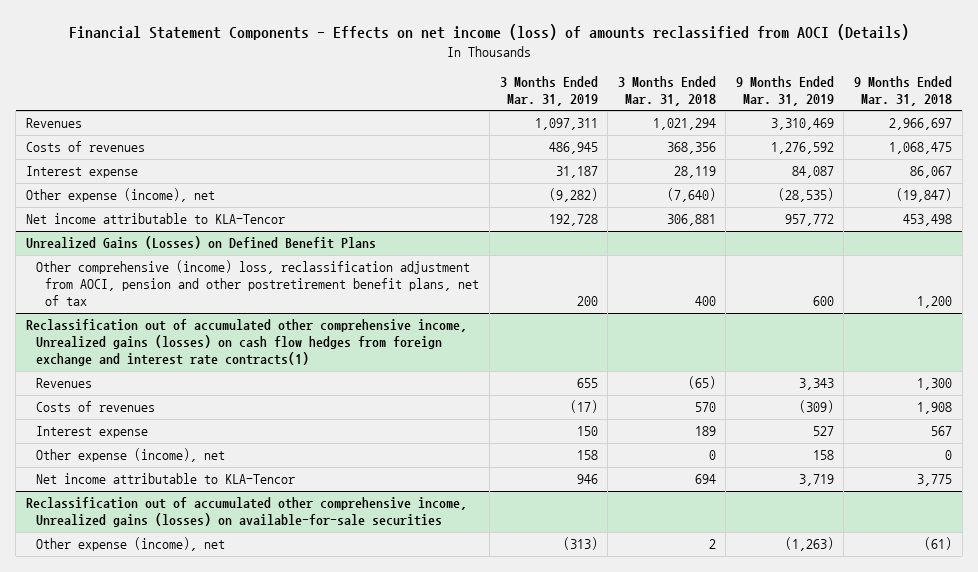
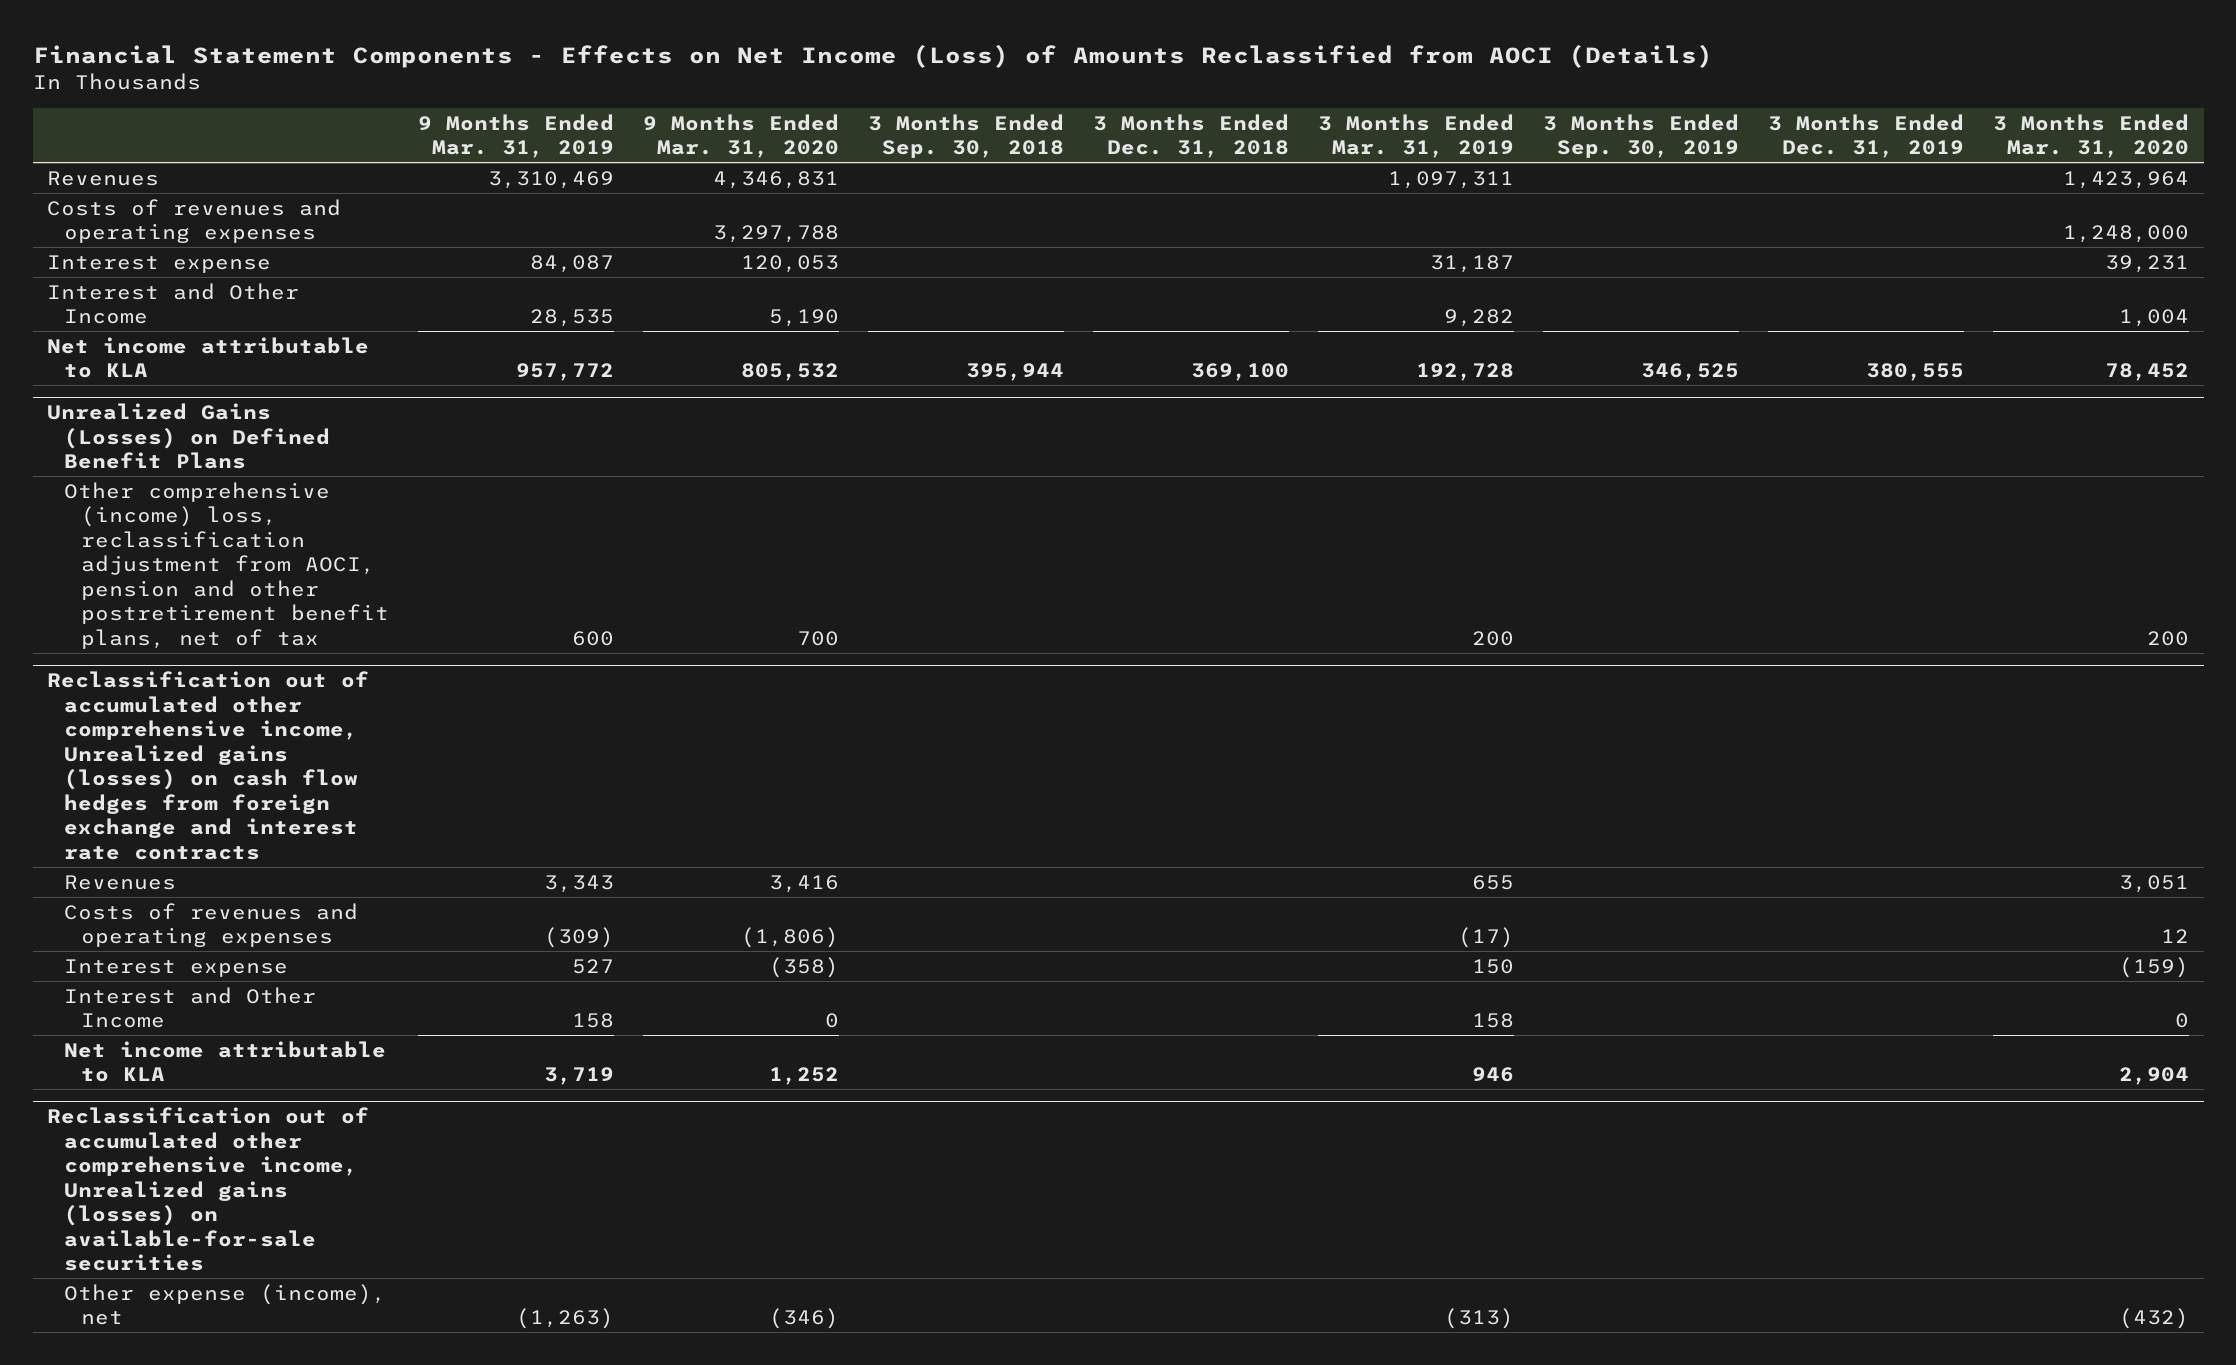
- Financial Statement Components - Effects on net income (loss) of amounts reclassified from AOCI (Details)
+ Financial Statement Components - Effects on Net Income (Loss) of Amounts Reclassified from AOCI (Details)
- | 3 Months Ended Mar. 31, 2019 | 3 Months Ended Mar. 31, 2018 | 9 Months Ended Mar. 31, 2019 | 9 Months Ended Mar. 31, 2018
+ | 9 Months Ended Mar. 31, 2019 | 9 Months Ended Mar. 31, 2020 | 3 Months Ended Sep. 30, 2018 | 3 Months Ended Dec. 31, 2018 | 3 Months Ended Mar. 31, 2019 | 3 Months Ended Sep. 30, 2019 | 3 Months Ended Dec. 31, 2019 | 3 Months Ended Mar. 31, 2020
- Costs of revenues | 486,945 | 368,356 | 1,276,592 | 1,068,475
+ Costs of revenues and operating expenses | | 3,297,788 | | | | | | 1,248,000
- Other expense (income), net | (9,282) | (7,640) | (28,535) | (19,847)
- Net income attributable to KLA-Tencor | 192,728 | 306,881 | 957,772 | 453,498
+ Interest and Other Income | 28,535 | 5,190 | | | 9,282 | | | 1,004
+ Net income attributable to KLA | 957,772 | 805,532 | 395,944 | 369,100 | 192,728 | 346,525 | 380,555 | 78,452
- Reclassification out of accumulated other comprehensive income, Unrealized gains (losses) on cash flow hedges from foreign exchange and interest rate contracts(1)
+ Reclassification out of accumulated other comprehensive income, Unrealized gains (losses) on cash flow hedges from foreign exchange and interest rate contracts
- Costs of revenues | (17) | 570 | (309) | 1,908
+ Costs of revenues and operating expenses | (309) | (1,806) | | | (17) | | | 12
- Other expense (income), net | 158 | 0 | 158 | 0
- Net income attributable to KLA-Tencor | 946 | 694 | 3,719 | 3,775
+ Interest and Other Income | 158 | 0 | | | 158 | | | 0
+ Net income attributable to KLA | 3,719 | 1,252 | | | 946 | | | 2,904

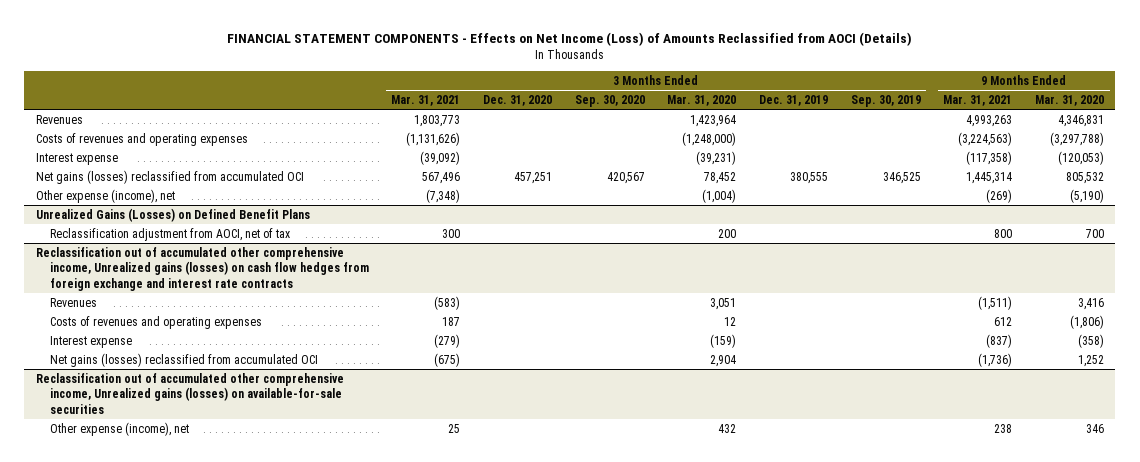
- Financial Statement Components - Effects on Net Income (Loss) of Amounts Reclassified from AOCI (Details)
+ FINANCIAL STATEMENT COMPONENTS - Effects on Net Income (Loss) of Amounts Reclassified from AOCI (Details)
- | 9 Months Ended Mar. 31, 2019 | 9 Months Ended Mar. 31, 2020 | 3 Months Ended Sep. 30, 2018 | 3 Months Ended Dec. 31, 2018 | 3 Months Ended Mar. 31, 2019 | 3 Months Ended Sep. 30, 2019 | 3 Months Ended Dec. 31, 2019 | 3 Months Ended Mar. 31, 2020
+ | 3 Months Ended Mar. 31, 2021 | 3 Months Ended Dec. 31, 2020 | 3 Months Ended Sep. 30, 2020 | 3 Months Ended Mar. 31, 2020 | 3 Months Ended Dec. 31, 2019 | 3 Months Ended Sep. 30, 2019 | 9 Months Ended Mar. 31, 2021 | 9 Months Ended Mar. 31, 2020
- Costs of revenues and operating expenses | | 3,297,788 | | | | | | 1,248,000
- Interest expense | 84,087 | 120,053 | | | 31,187 | | | 39,231
- Interest and Other Income | 28,535 | 5,190 | | | 9,282 | | | 1,004
- Net income attributable to KLA | 957,772 | 805,532 | 395,944 | 369,100 | 192,728 | 346,525 | 380,555 | 78,452
+ Costs of revenues and operating expenses | (1,131,626) | | | (1,248,000) | | | (3,224,563) | (3,297,788)
+ Interest expense | (39,092) | | | (39,231) | | | (117,358) | (120,053)
+ Net gains (losses) reclassified from accumulated OCI | 567,496 | 457,251 | 420,567 | 78,452 | 380,555 | 346,525 | 1,445,314 | 805,532
+ Other expense (income), net | (7,348) | | | (1,004) | | | (269) | (5,190)
@ Unrealized Gains (Losses) on Defined Benefit Plans
- Other comprehensive (income) loss, reclassification adjustment from AOCI, pension and other postretirement benefit plans, net of tax | 600 | 700 | | | 200 | | | 200
+ Reclassification adjustment from AOCI, net of tax | 300 | | | 200 | | | 800 | 700
@ Reclassification out of accumulated other comprehensive income, Unrealized gains (losses) on cash flow hedges from foreign exchange and interest rate contracts
- Interest and Other Income | 158 | 0 | | | 158 | | | 0
- Net income attributable to KLA | 3,719 | 1,252 | | | 946 | | | 2,904
+ Net gains (losses) reclassified from accumulated OCI | (675) | | | 2,904 | | | (1,736) | 1,252
@ Reclassification out of accumulated other comprehensive income, Unrealized gains (losses) on available-for-sale securities
- Other expense (income), net | (1,263) | (346) | | | (313) | | | (432)
+ Other expense (income), net | 25 | | | 432 | | | 238 | 346

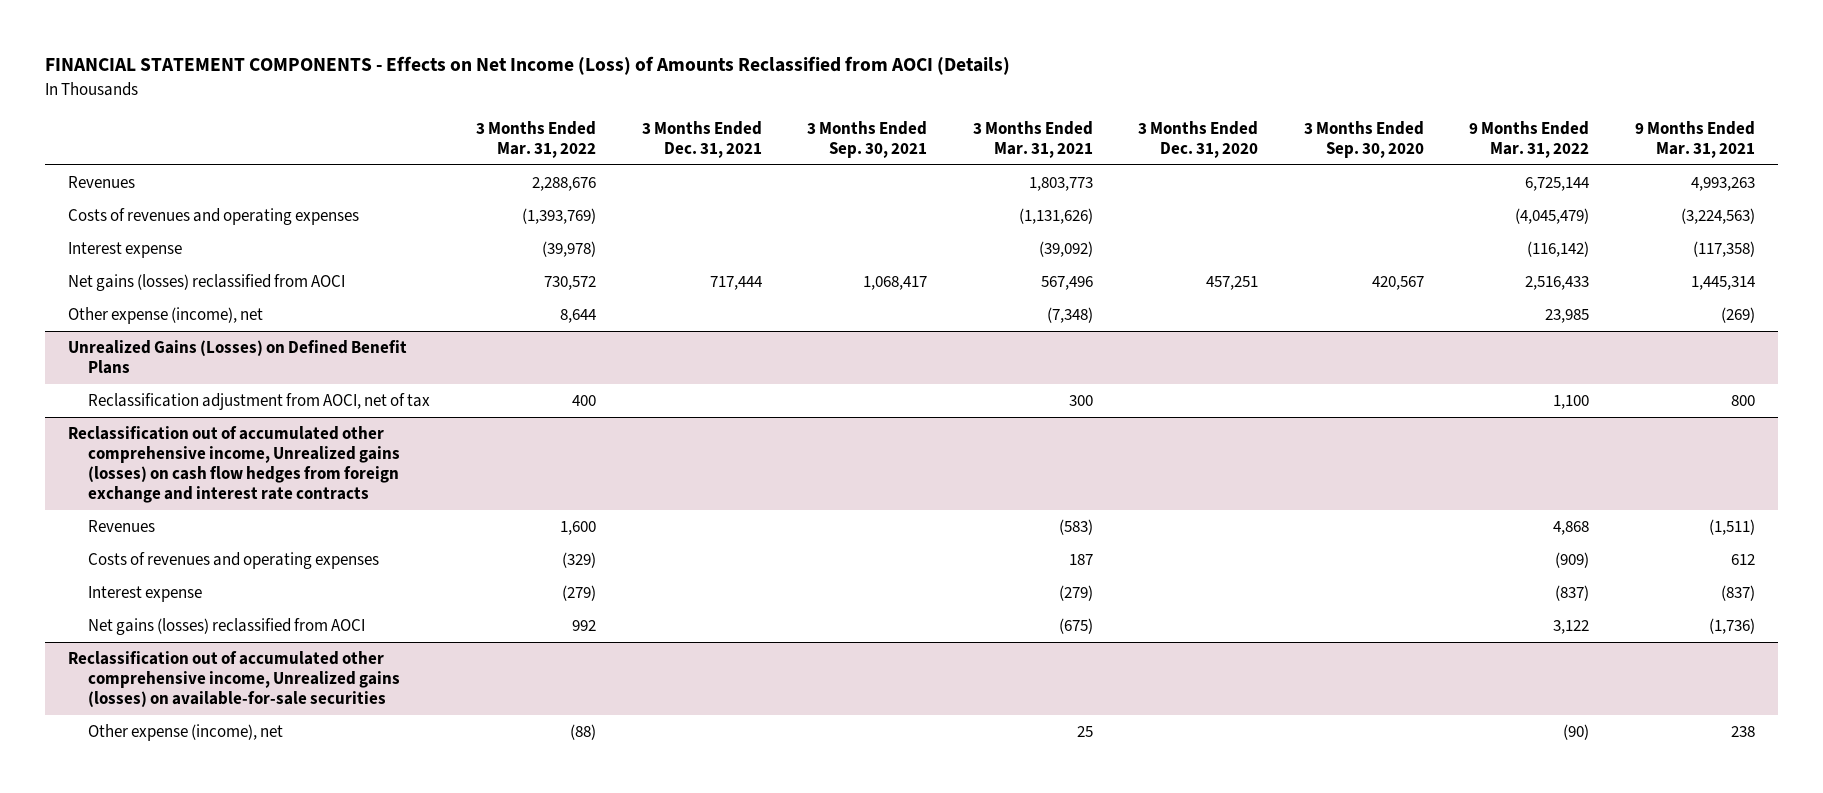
- | 3 Months Ended Mar. 31, 2021 | 3 Months Ended Dec. 31, 2020 | 3 Months Ended Sep. 30, 2020 | 3 Months Ended Mar. 31, 2020 | 3 Months Ended Dec. 31, 2019 | 3 Months Ended Sep. 30, 2019 | 9 Months Ended Mar. 31, 2021 | 9 Months Ended Mar. 31, 2020
+ | 3 Months Ended Mar. 31, 2022 | 3 Months Ended Dec. 31, 2021 | 3 Months Ended Sep. 30, 2021 | 3 Months Ended Mar. 31, 2021 | 3 Months Ended Dec. 31, 2020 | 3 Months Ended Sep. 30, 2020 | 9 Months Ended Mar. 31, 2022 | 9 Months Ended Mar. 31, 2021
- Net gains (losses) reclassified from accumulated OCI | 567,496 | 457,251 | 420,567 | 78,452 | 380,555 | 346,525 | 1,445,314 | 805,532
+ Net gains (losses) reclassified from AOCI | 730,572 | 717,444 | 1,068,417 | 567,496 | 457,251 | 420,567 | 2,516,433 | 1,445,314
@ Reclassification out of accumulated other comprehensive income, Unrealized gains (losses) on cash flow hedges from foreign exchange and interest rate contracts
- Net gains (losses) reclassified from accumulated OCI | (675) | | | 2,904 | | | (1,736) | 1,252
+ Net gains (losses) reclassified from AOCI | 992 | | | (675) | | | 3,122 | (1,736)

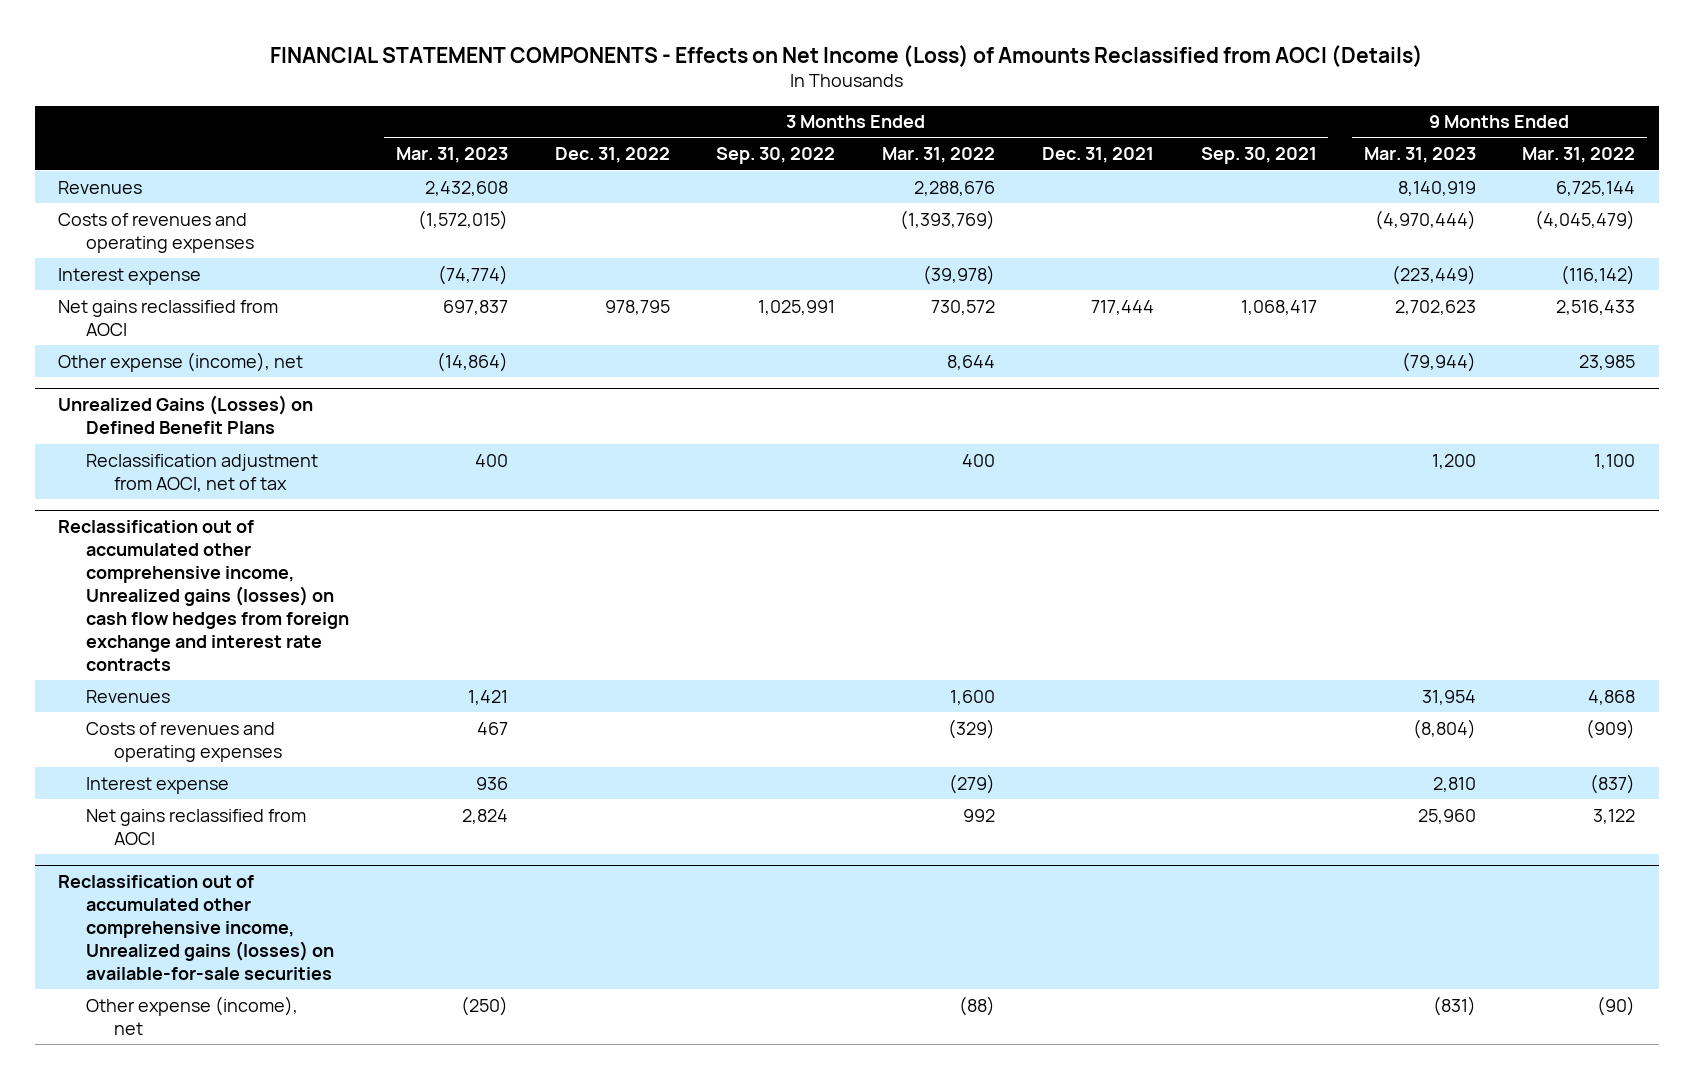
- | 3 Months Ended Mar. 31, 2022 | 3 Months Ended Dec. 31, 2021 | 3 Months Ended Sep. 30, 2021 | 3 Months Ended Mar. 31, 2021 | 3 Months Ended Dec. 31, 2020 | 3 Months Ended Sep. 30, 2020 | 9 Months Ended Mar. 31, 2022 | 9 Months Ended Mar. 31, 2021
+ | 3 Months Ended Mar. 31, 2023 | 3 Months Ended Dec. 31, 2022 | 3 Months Ended Sep. 30, 2022 | 3 Months Ended Mar. 31, 2022 | 3 Months Ended Dec. 31, 2021 | 3 Months Ended Sep. 30, 2021 | 9 Months Ended Mar. 31, 2023 | 9 Months Ended Mar. 31, 2022
- Net gains (losses) reclassified from AOCI | 730,572 | 717,444 | 1,068,417 | 567,496 | 457,251 | 420,567 | 2,516,433 | 1,445,314
+ Net gains reclassified from AOCI | 697,837 | 978,795 | 1,025,991 | 730,572 | 717,444 | 1,068,417 | 2,702,623 | 2,516,433
@ Reclassification out of accumulated other comprehensive income, Unrealized gains (losses) on cash flow hedges from foreign exchange and interest rate contracts
- Net gains (losses) reclassified from AOCI | 992 | | | (675) | | | 3,122 | (1,736)
+ Net gains reclassified from AOCI | 2,824 | | | 992 | | | 25,960 | 3,122

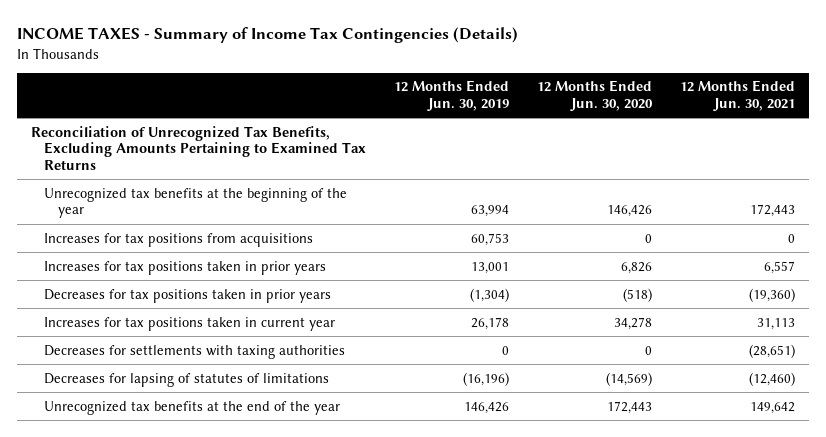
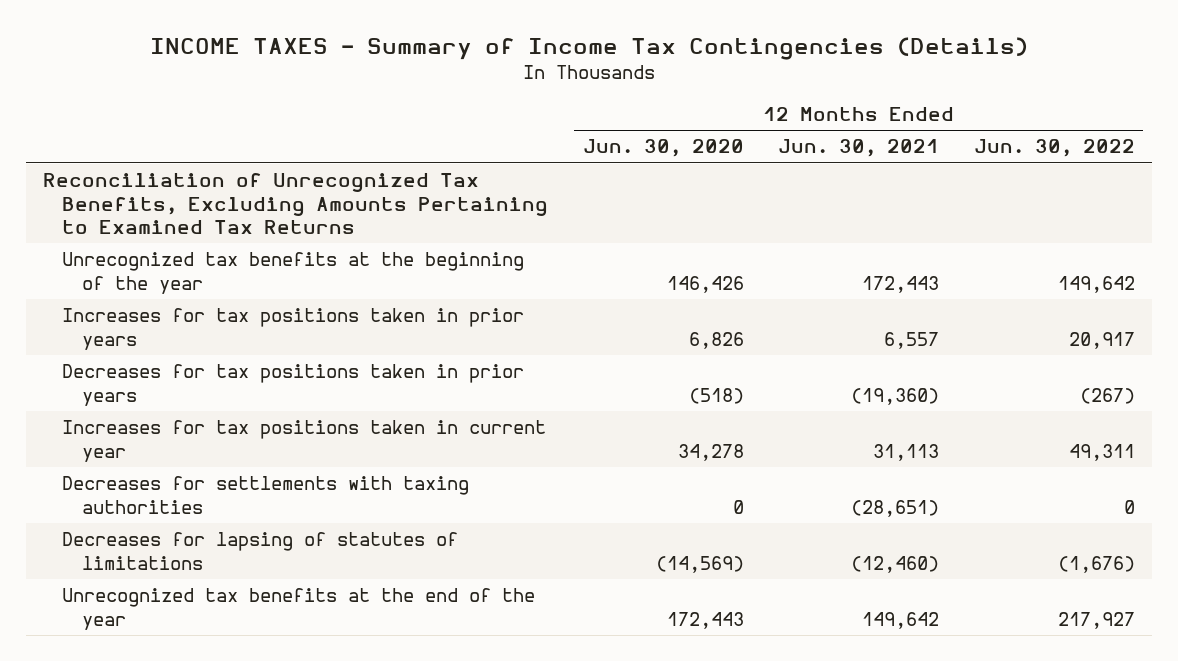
- | 12 Months Ended Jun. 30, 2019 | 12 Months Ended Jun. 30, 2020 | 12 Months Ended Jun. 30, 2021
+ | 12 Months Ended Jun. 30, 2020 | 12 Months Ended Jun. 30, 2021 | 12 Months Ended Jun. 30, 2022
- Increases for tax positions from acquisitions | 60,753 | 0 | 0

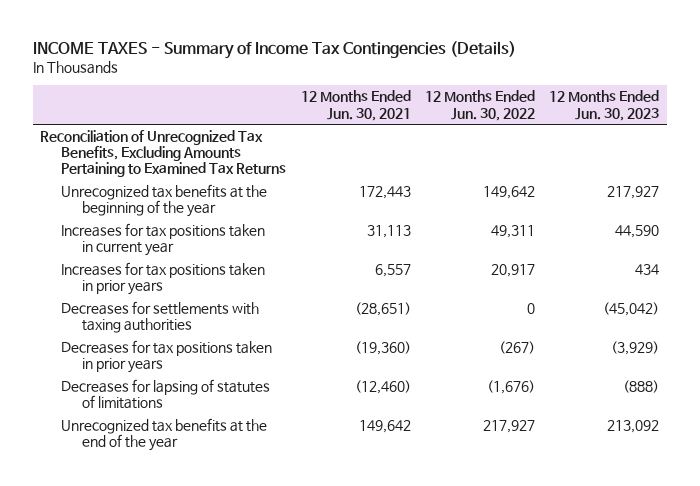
- | 12 Months Ended Jun. 30, 2020 | 12 Months Ended Jun. 30, 2021 | 12 Months Ended Jun. 30, 2022
+ | 12 Months Ended Jun. 30, 2021 | 12 Months Ended Jun. 30, 2022 | 12 Months Ended Jun. 30, 2023
moved down: Increases for tax positions taken in prior years | 6,557 | 20,917 | 434
moved down: Decreases for tax positions taken in prior years | (19,360) | (267) | (3,929)

